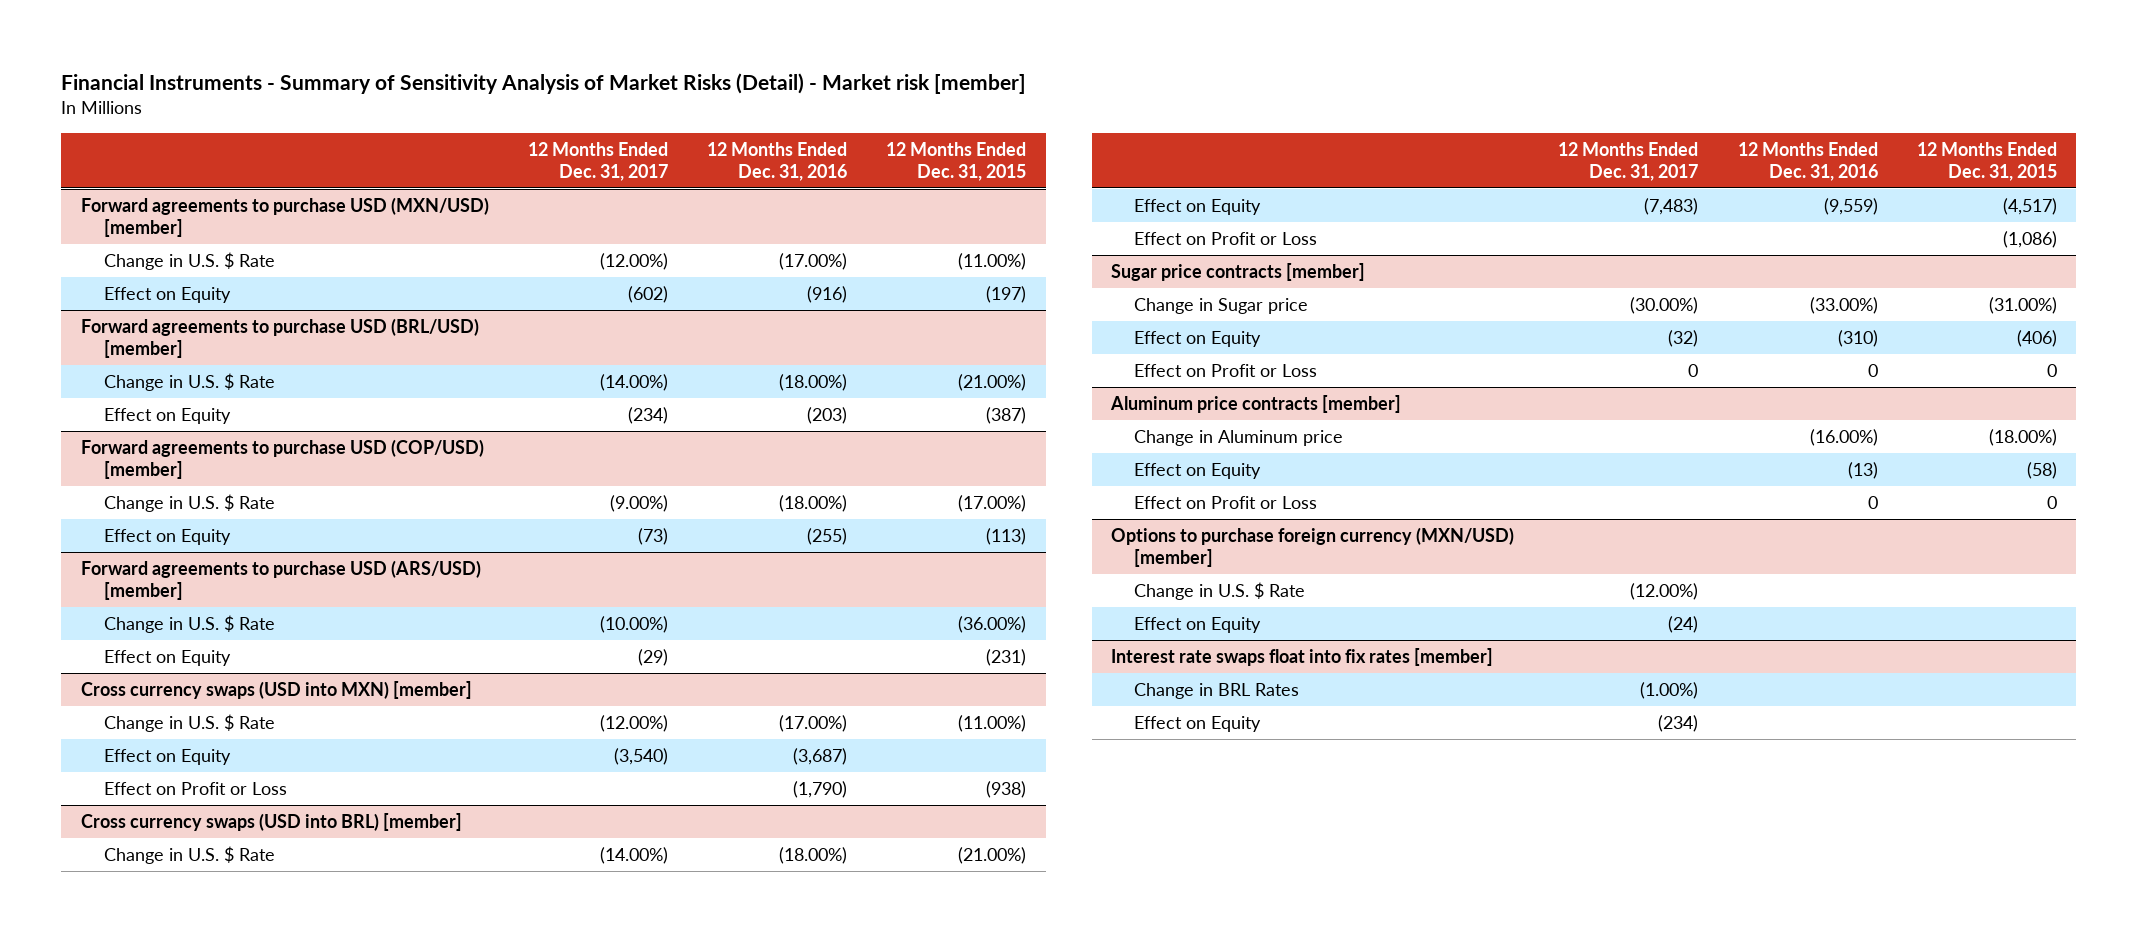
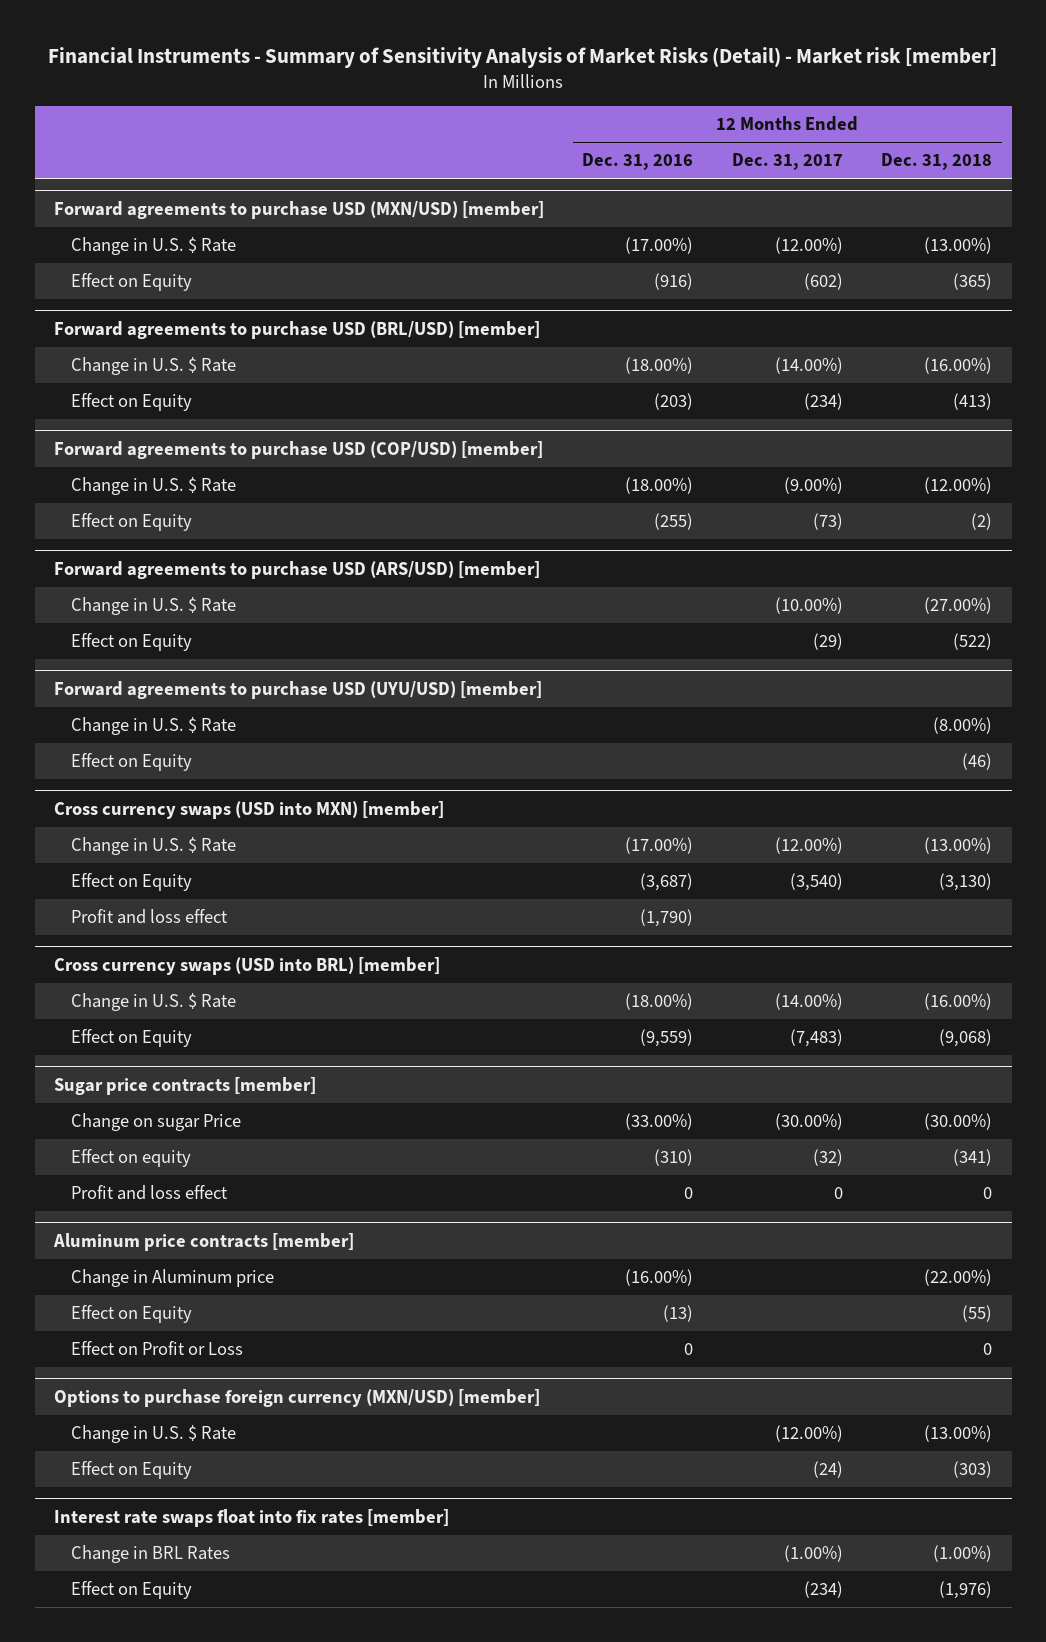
- | 12 Months Ended Dec. 31, 2017 | 12 Months Ended Dec. 31, 2016 | 12 Months Ended Dec. 31, 2015
+ | 12 Months Ended Dec. 31, 2016 | 12 Months Ended Dec. 31, 2017 | 12 Months Ended Dec. 31, 2018
+ Forward agreements to purchase USD (UYU/USD) [member]
+ Change in U.S. $ Rate | | | (8.00%)
+ Effect on Equity | | | (46)
@ Cross currency swaps (USD into MXN) [member]
- Effect on Profit or Loss | | (1,790) | (938)
+ Profit and loss effect | (1,790) | |
@ Cross currency swaps (USD into BRL) [member]
- Effect on Profit or Loss | | | (1,086)
@ Sugar price contracts [member]
- Change in Sugar price | (30.00%) | (33.00%) | (31.00%)
- Effect on Equity | (32) | (310) | (406)
- Effect on Profit or Loss | 0 | 0 | 0
+ Change on sugar Price | (33.00%) | (30.00%) | (30.00%)
+ Effect on equity | (310) | (32) | (341)
+ Profit and loss effect | 0 | 0 | 0

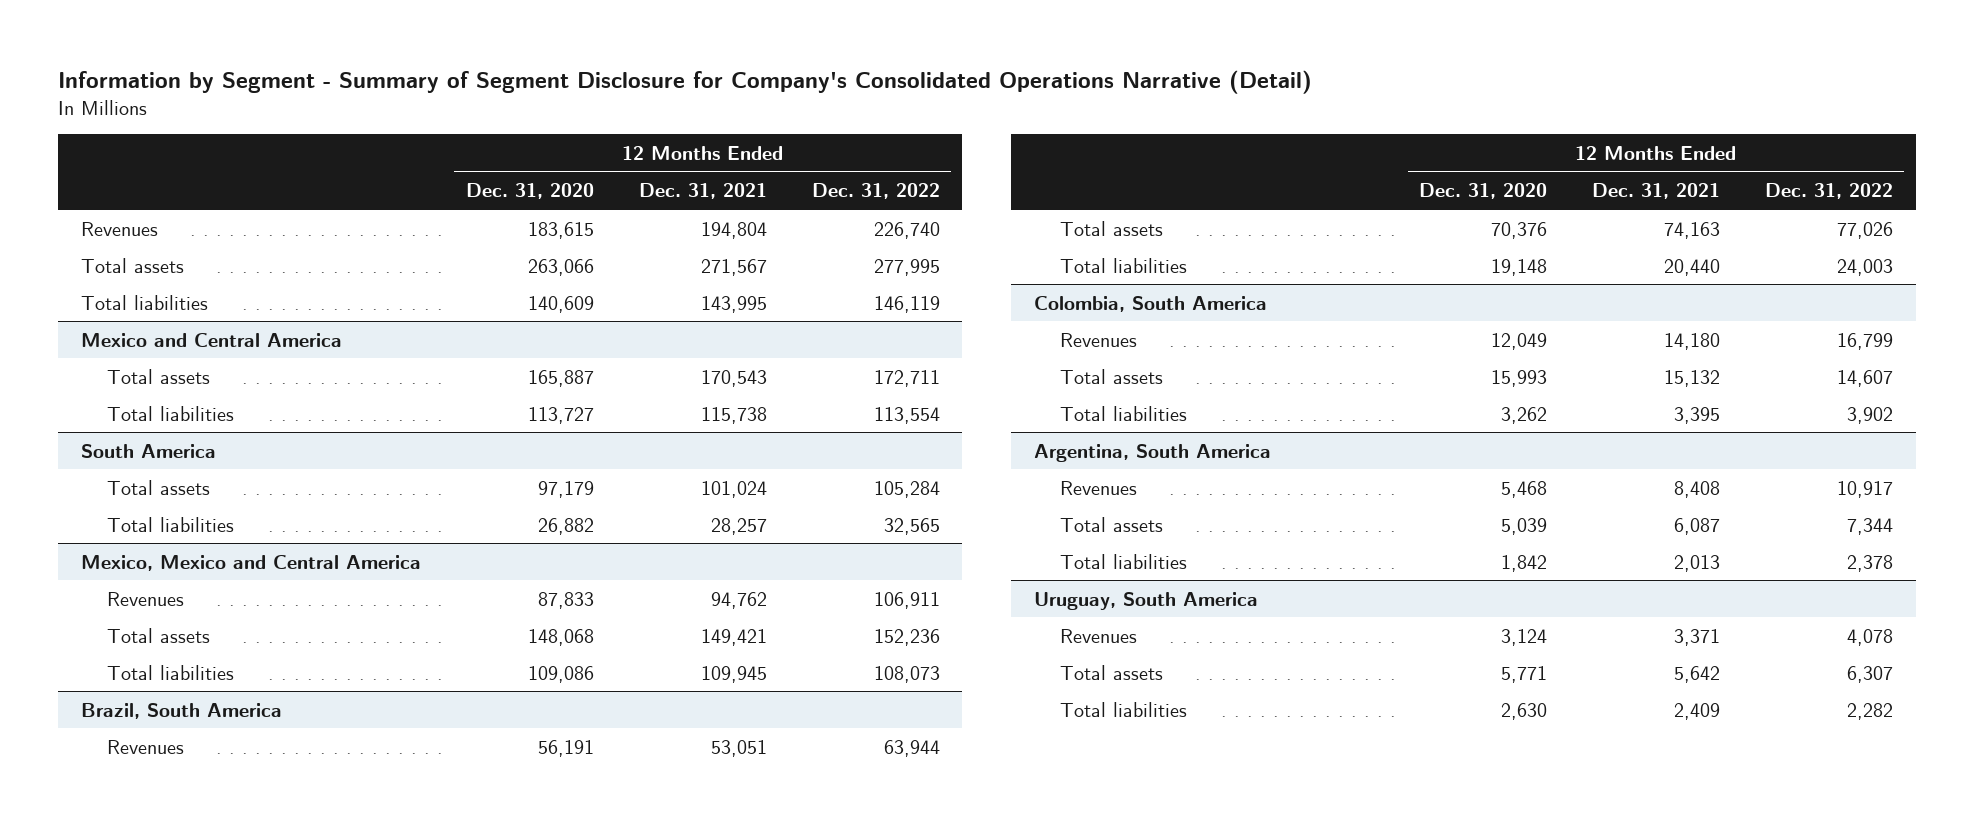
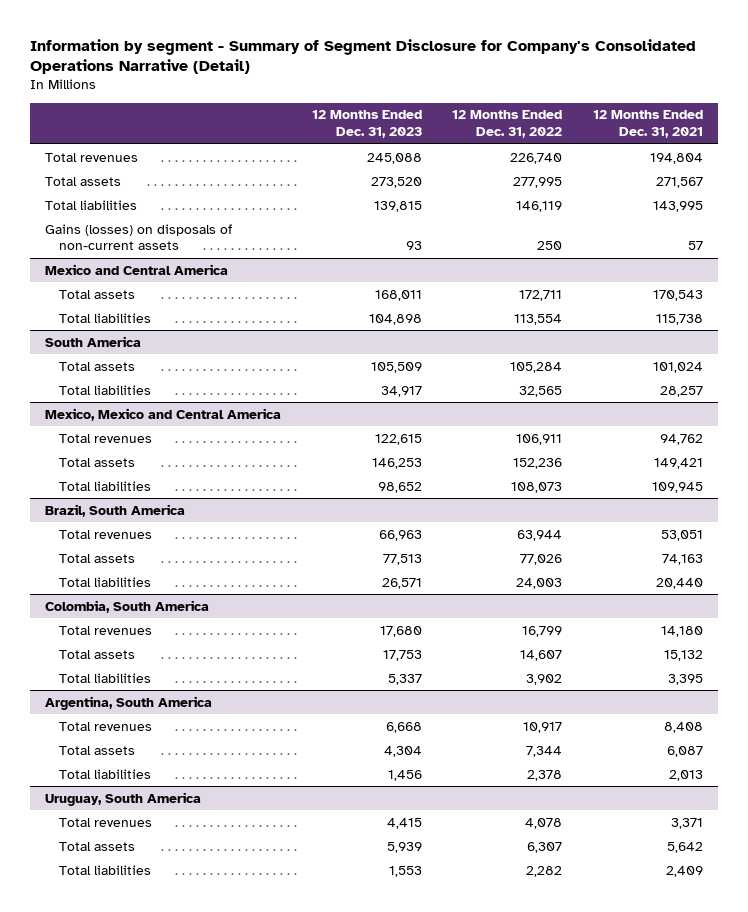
- Information by Segment - Summary of Segment Disclosure for Company's Consolidated Operations Narrative (Detail)
+ Information by segment - Summary of Segment Disclosure for Company's Consolidated Operations Narrative (Detail)
- | 12 Months Ended Dec. 31, 2020 | 12 Months Ended Dec. 31, 2021 | 12 Months Ended Dec. 31, 2022
+ | 12 Months Ended Dec. 31, 2023 | 12 Months Ended Dec. 31, 2022 | 12 Months Ended Dec. 31, 2021
- Revenues | 183,615 | 194,804 | 226,740
+ Total revenues | 245,088 | 226,740 | 194,804
+ Gains (losses) on disposals of non-current assets | 93 | 250 | 57
@ Mexico, Mexico and Central America
- Revenues | 87,833 | 94,762 | 106,911
+ Total revenues | 122,615 | 106,911 | 94,762
@ Brazil, South America
- Revenues | 56,191 | 53,051 | 63,944
+ Total revenues | 66,963 | 63,944 | 53,051
@ Colombia, South America
- Revenues | 12,049 | 14,180 | 16,799
+ Total revenues | 17,680 | 16,799 | 14,180
@ Argentina, South America
- Revenues | 5,468 | 8,408 | 10,917
+ Total revenues | 6,668 | 10,917 | 8,408
@ Uruguay, South America
- Revenues | 3,124 | 3,371 | 4,078
+ Total revenues | 4,415 | 4,078 | 3,371

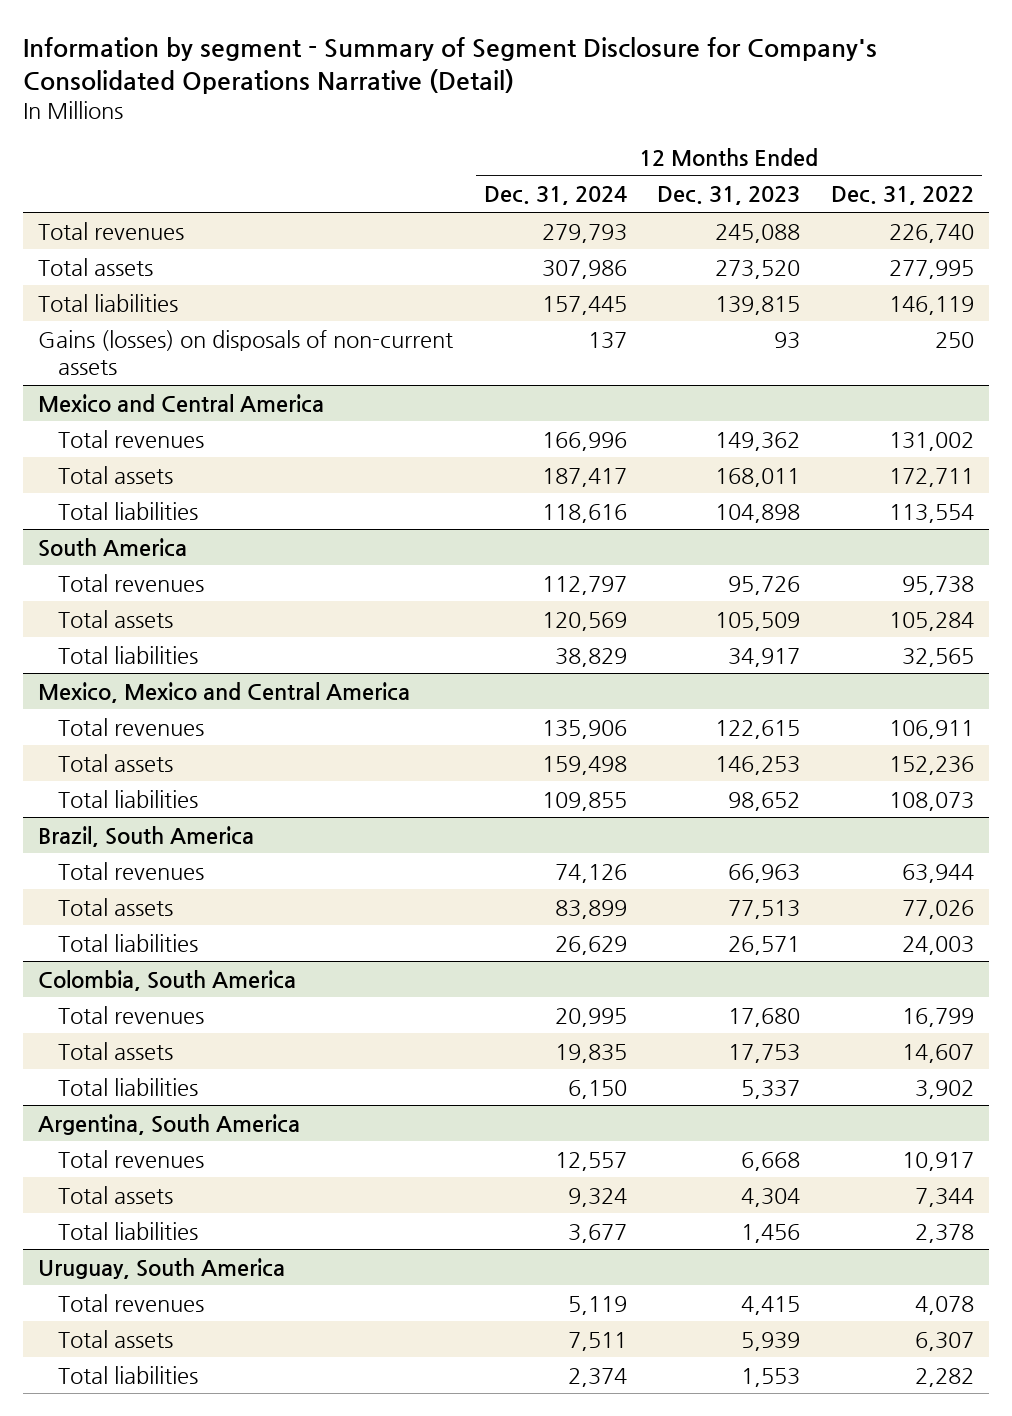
- | 12 Months Ended Dec. 31, 2023 | 12 Months Ended Dec. 31, 2022 | 12 Months Ended Dec. 31, 2021
+ | 12 Months Ended Dec. 31, 2024 | 12 Months Ended Dec. 31, 2023 | 12 Months Ended Dec. 31, 2022
@ Mexico and Central America
+ Total revenues | 166,996 | 149,362 | 131,002
@ South America
+ Total revenues | 112,797 | 95,726 | 95,738

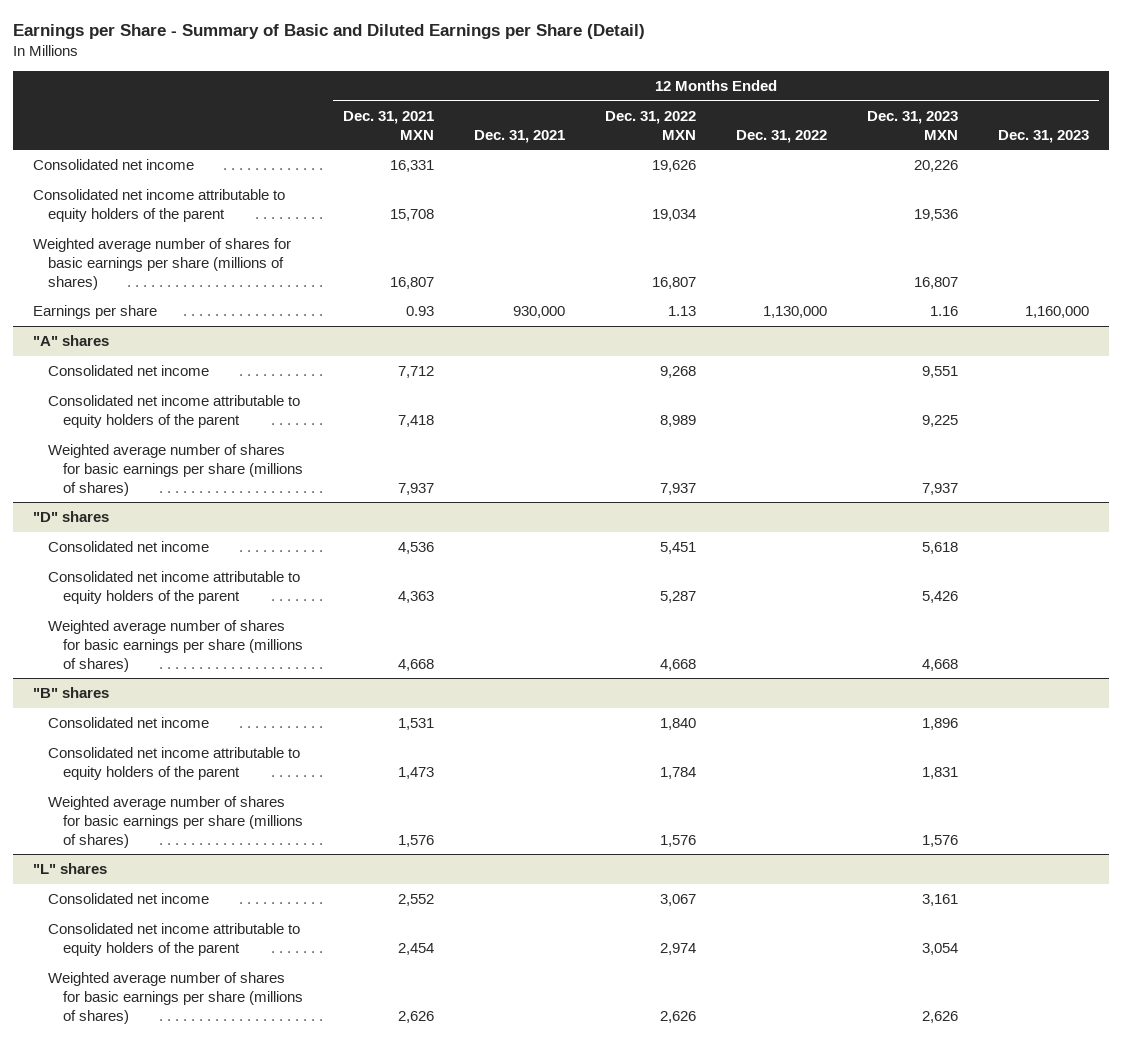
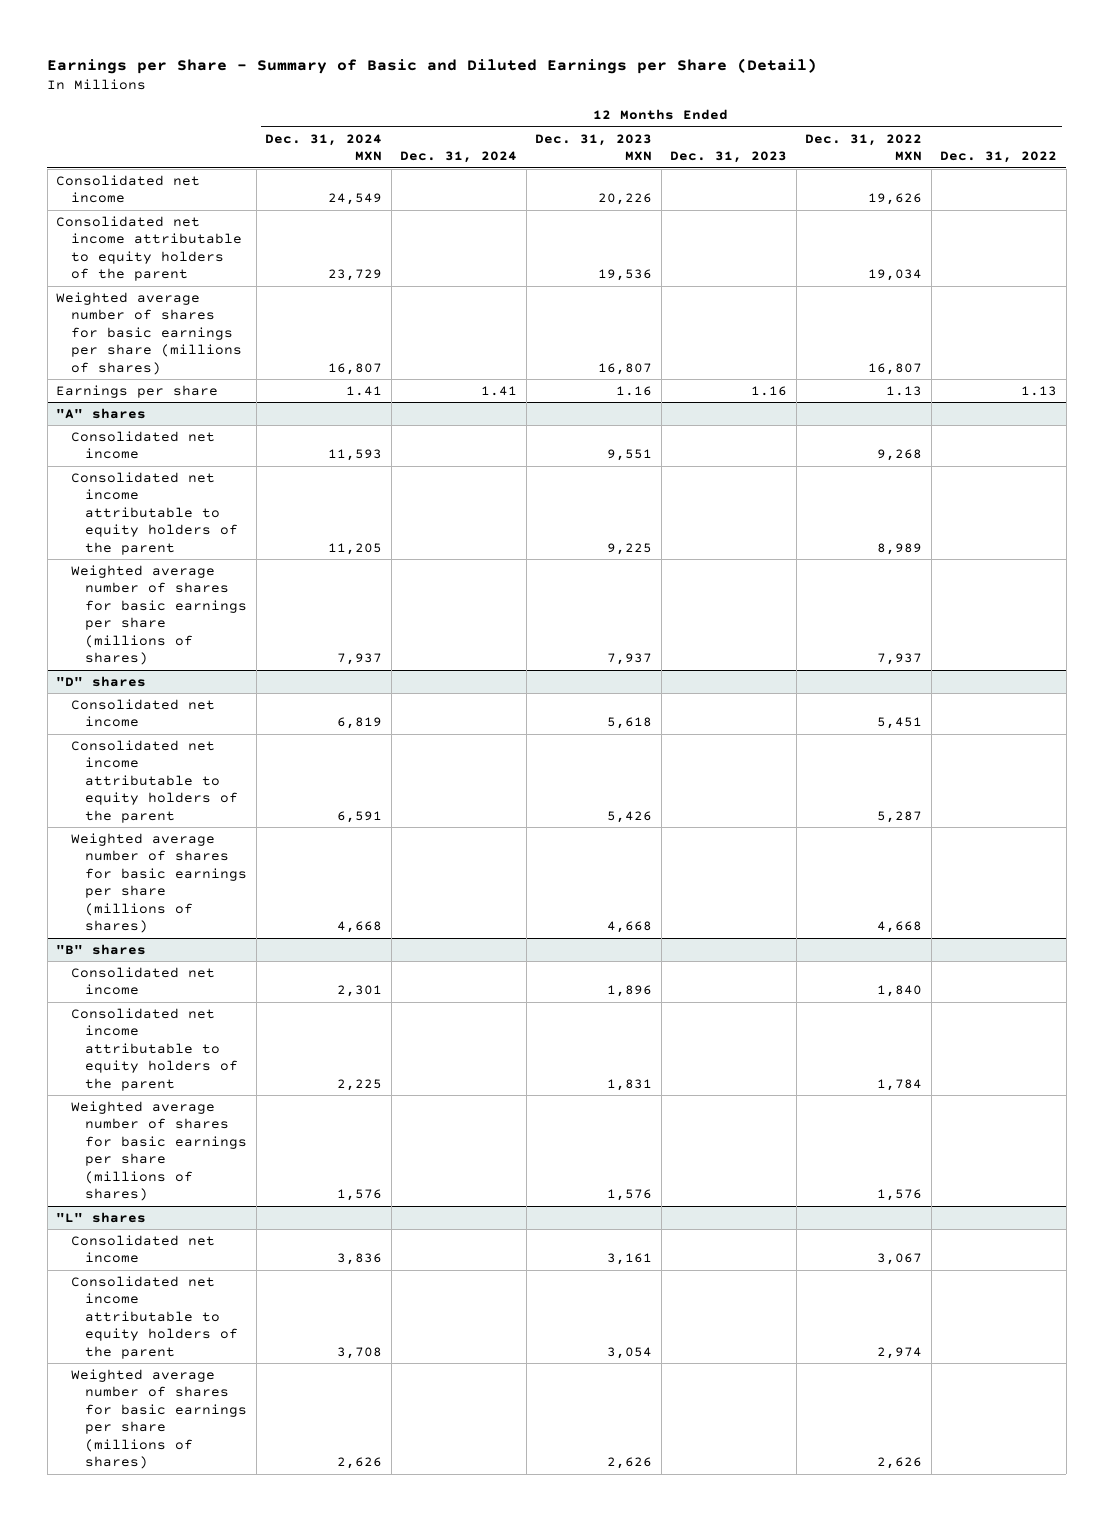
- | 12 Months Ended Dec. 31, 2021 MXN | 12 Months Ended Dec. 31, 2021 | 12 Months Ended Dec. 31, 2022 MXN | 12 Months Ended Dec. 31, 2022 | 12 Months Ended Dec. 31, 2023 MXN | 12 Months Ended Dec. 31, 2023
+ | 12 Months Ended Dec. 31, 2024 MXN | 12 Months Ended Dec. 31, 2024 | 12 Months Ended Dec. 31, 2023 MXN | 12 Months Ended Dec. 31, 2023 | 12 Months Ended Dec. 31, 2022 MXN | 12 Months Ended Dec. 31, 2022
- Earnings per share | 0.93 | 930,000 | 1.13 | 1,130,000 | 1.16 | 1,160,000
+ Earnings per share | 1.41 | 1.41 | 1.16 | 1.16 | 1.13 | 1.13

